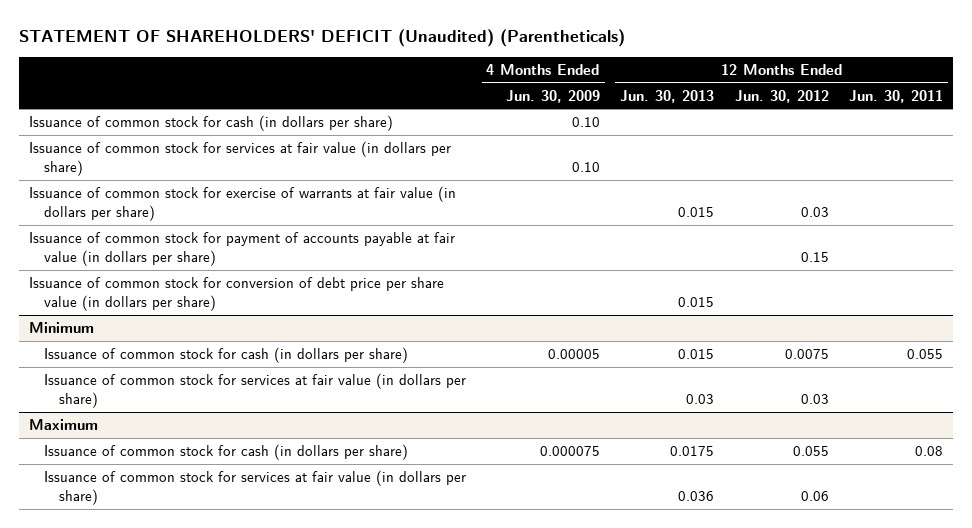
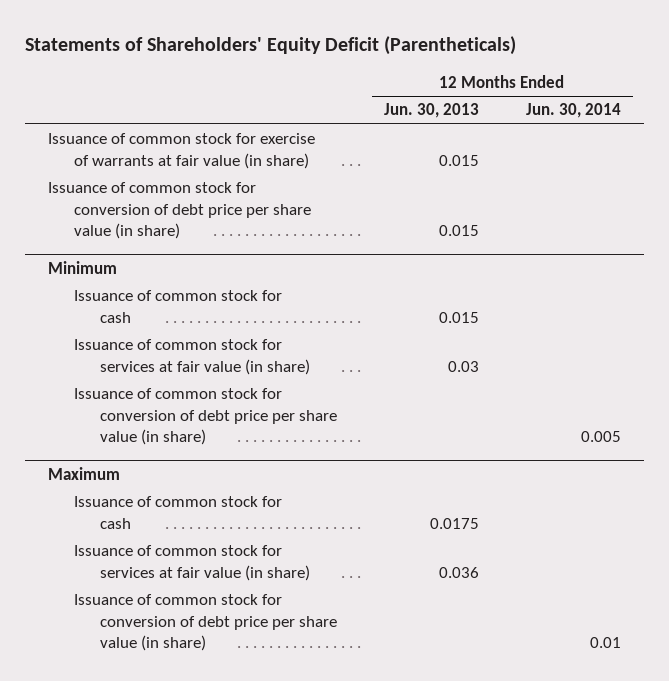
- STATEMENT OF SHAREHOLDERS' DEFICIT (Unaudited) (Parentheticals)
+ Statements of Shareholders' Equity Deficit (Parentheticals)
- | 4 Months Ended Jun. 30, 2009 | 12 Months Ended Jun. 30, 2013 | 12 Months Ended Jun. 30, 2012 | 12 Months Ended Jun. 30, 2011
+ | 12 Months Ended Jun. 30, 2013 | 12 Months Ended Jun. 30, 2014
- Issuance of common stock for cash (in dollars per share) | 0.10 | | |
- Issuance of common stock for services at fair value (in dollars per share) | 0.10 | | |
- Issuance of common stock for exercise of warrants at fair value (in dollars per share) | | 0.015 | 0.03 |
- Issuance of common stock for payment of accounts payable at fair value (in dollars per share) | | | 0.15 |
- Issuance of common stock for conversion of debt price per share value (in dollars per share) | | 0.015 | |
+ Issuance of common stock for exercise of warrants at fair value (in share) | 0.015 |
+ Issuance of common stock for conversion of debt price per share value (in share) | 0.015 |
@ Minimum
- Issuance of common stock for cash (in dollars per share) | 0.00005 | 0.015 | 0.0075 | 0.055
- Issuance of common stock for services at fair value (in dollars per share) | | 0.03 | 0.03 |
+ Issuance of common stock for cash | 0.015 |
+ Issuance of common stock for services at fair value (in share) | 0.03 |
+ Issuance of common stock for conversion of debt price per share value (in share) | | 0.005
@ Maximum
- Issuance of common stock for cash (in dollars per share) | 0.000075 | 0.0175 | 0.055 | 0.08
- Issuance of common stock for services at fair value (in dollars per share) | | 0.036 | 0.06 |
+ Issuance of common stock for cash | 0.0175 |
+ Issuance of common stock for services at fair value (in share) | 0.036 |
+ Issuance of common stock for conversion of debt price per share value (in share) | | 0.01

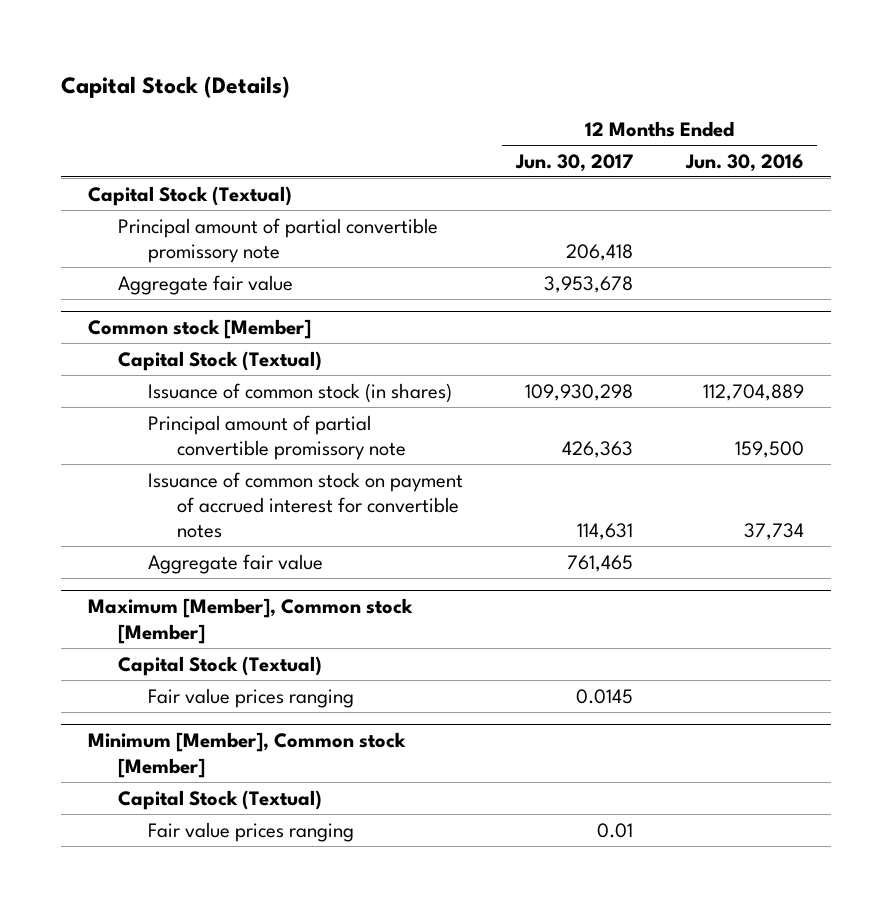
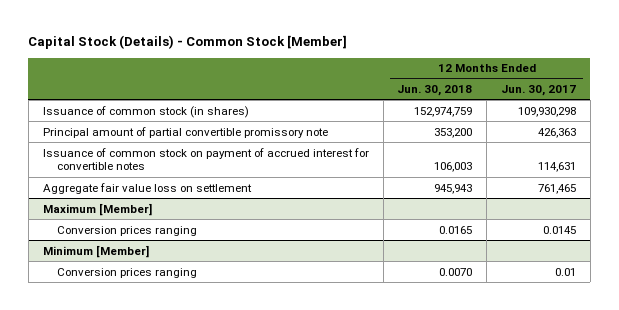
- Capital Stock (Details)
+ Capital Stock (Details) - Common Stock [Member]
- | 12 Months Ended Jun. 30, 2017 | 12 Months Ended Jun. 30, 2016
+ | 12 Months Ended Jun. 30, 2018 | 12 Months Ended Jun. 30, 2017
- Capital Stock (Textual)
- Principal amount of partial convertible promissory note | 206,418 |
- Aggregate fair value | 3,953,678 |
- Common stock [Member]
- Capital Stock (Textual)
- Aggregate fair value | 761,465 |
- Maximum [Member], Common stock [Member]
- Capital Stock (Textual)
- Fair value prices ranging | 0.0145 |
- Minimum [Member], Common stock [Member]
- Capital Stock (Textual)
- Fair value prices ranging | 0.01 |
+ Aggregate fair value loss on settlement | 945,943 | 761,465
+ Maximum [Member]
+ Conversion prices ranging | 0.0165 | 0.0145
+ Minimum [Member]
+ Conversion prices ranging | 0.0070 | 0.01

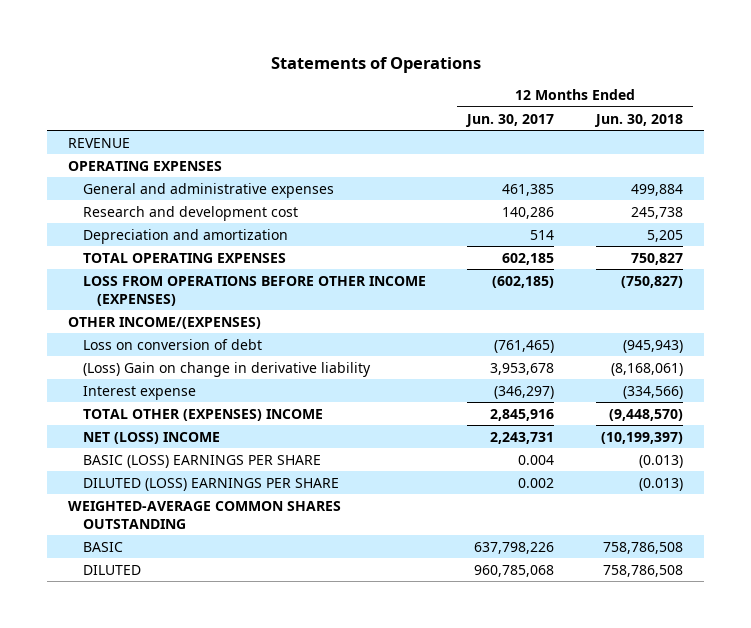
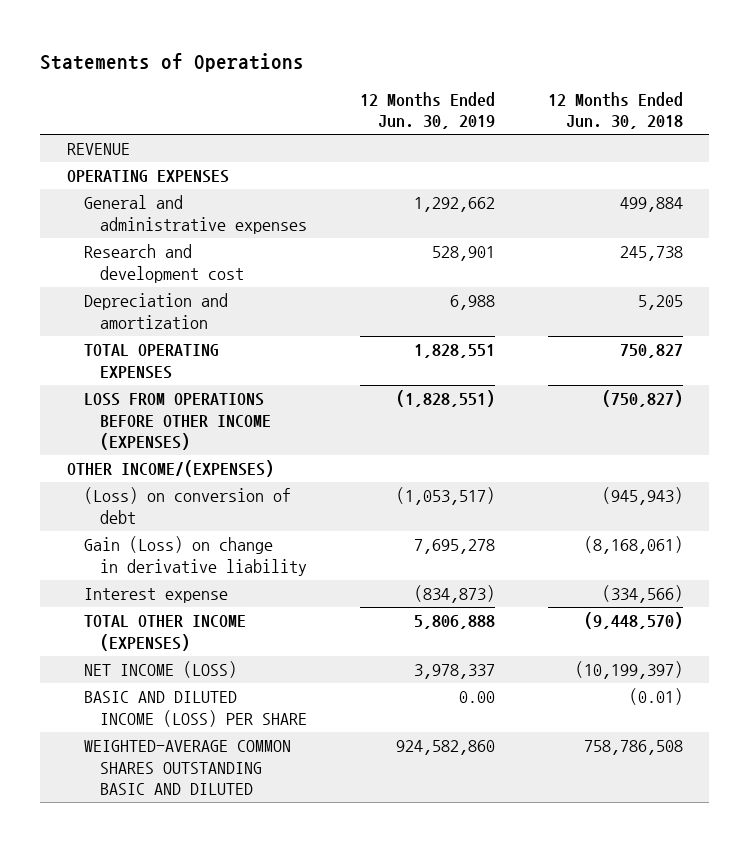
- | 12 Months Ended Jun. 30, 2017 | 12 Months Ended Jun. 30, 2018
+ | 12 Months Ended Jun. 30, 2019 | 12 Months Ended Jun. 30, 2018
- Loss on conversion of debt | (761,465) | (945,943)
- (Loss) Gain on change in derivative liability | 3,953,678 | (8,168,061)
+ (Loss) on conversion of debt | (1,053,517) | (945,943)
+ Gain (Loss) on change in derivative liability | 7,695,278 | (8,168,061)
- TOTAL OTHER (EXPENSES) INCOME | 2,845,916 | (9,448,570)
- NET (LOSS) INCOME | 2,243,731 | (10,199,397)
- BASIC (LOSS) EARNINGS PER SHARE | 0.004 | (0.013)
- DILUTED (LOSS) EARNINGS PER SHARE | 0.002 | (0.013)
- WEIGHTED-AVERAGE COMMON SHARES OUTSTANDING
- BASIC | 637,798,226 | 758,786,508
- DILUTED | 960,785,068 | 758,786,508
+ TOTAL OTHER INCOME (EXPENSES) | 5,806,888 | (9,448,570)
+ NET INCOME (LOSS) | 3,978,337 | (10,199,397)
+ BASIC AND DILUTED INCOME (LOSS) PER SHARE | 0.00 | (0.01)
+ WEIGHTED-AVERAGE COMMON SHARES OUTSTANDING BASIC AND DILUTED | 924,582,860 | 758,786,508

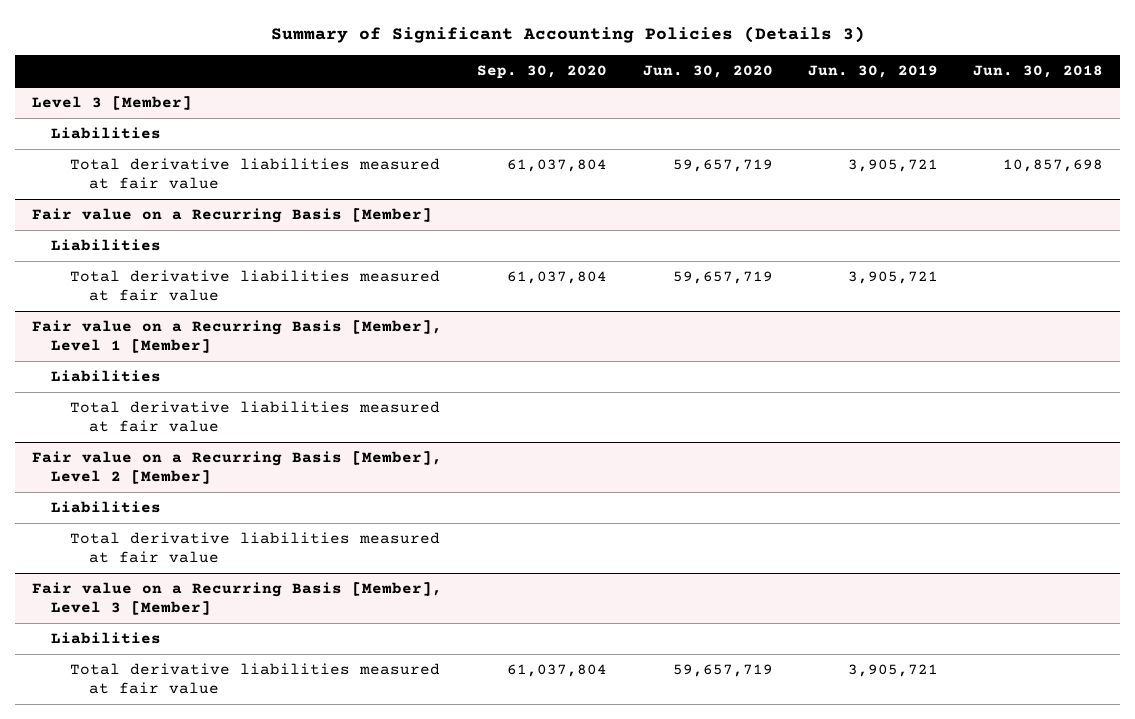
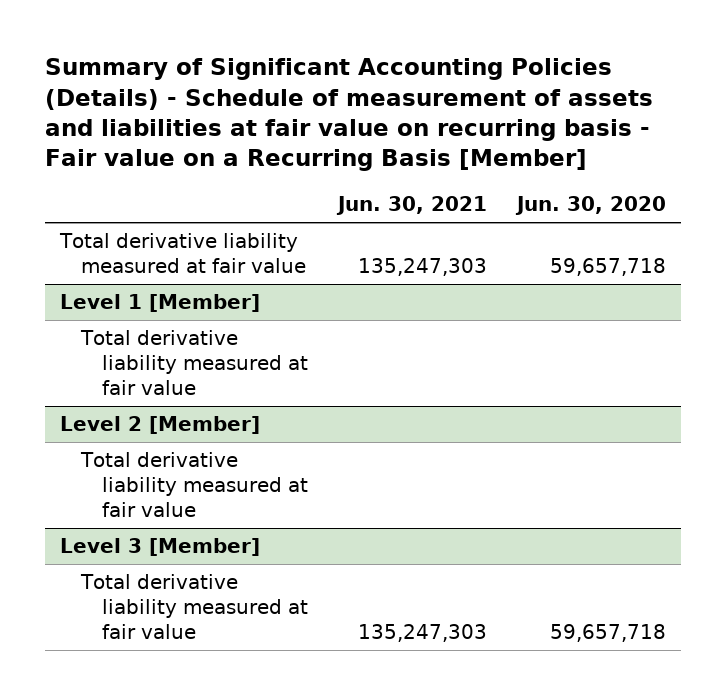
- Summary of Significant Accounting Policies (Details 3)
+ Summary of Significant Accounting Policies (Details) - Schedule of measurement of assets and liabilities at fair value on recurring basis - Fair value on a Recurring Basis [Member]
- | Sep. 30, 2020 | Jun. 30, 2020 | Jun. 30, 2019 | Jun. 30, 2018
+ | Jun. 30, 2021 | Jun. 30, 2020
+ Total derivative liability measured at fair value | 135,247,303 | 59,657,718
+ Level 1 [Member]
+ Total derivative liability measured at fair value
+ Level 2 [Member]
+ Total derivative liability measured at fair value
@ Level 3 [Member]
- Liabilities
- Total derivative liabilities measured at fair value | 61,037,804 | 59,657,719 | 3,905,721 | 10,857,698
- Fair value on a Recurring Basis [Member]
- Liabilities
- Total derivative liabilities measured at fair value | 61,037,804 | 59,657,719 | 3,905,721 |
- Fair value on a Recurring Basis [Member], Level 1 [Member]
- Liabilities
- Total derivative liabilities measured at fair value
- Fair value on a Recurring Basis [Member], Level 2 [Member]
- Liabilities
- Total derivative liabilities measured at fair value
- Fair value on a Recurring Basis [Member], Level 3 [Member]
- Liabilities
- Total derivative liabilities measured at fair value | 61,037,804 | 59,657,719 | 3,905,721 |
@ Level 3 [Member]
+ Total derivative liability measured at fair value | 135,247,303 | 59,657,718

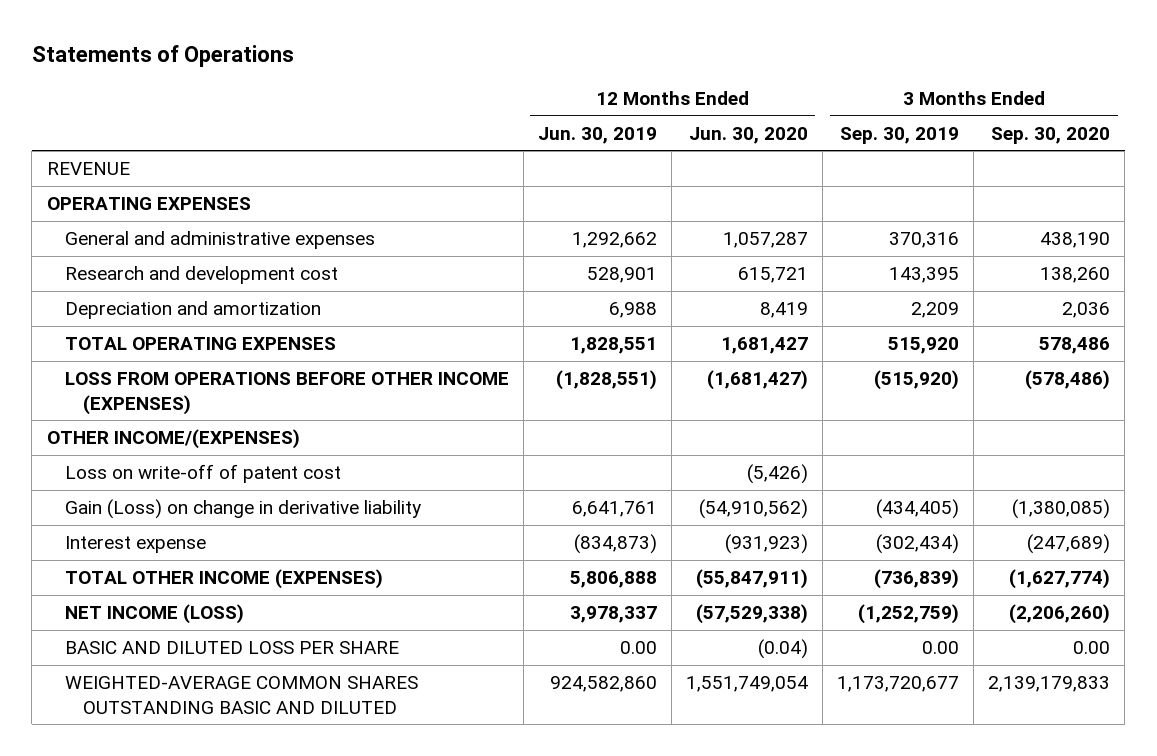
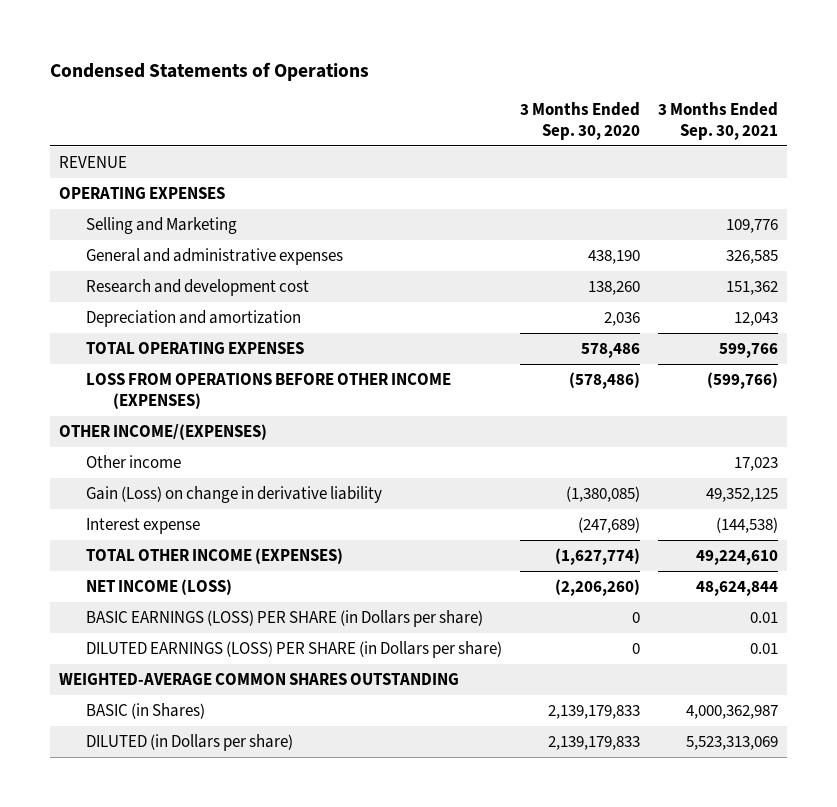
- Statements of Operations
+ Condensed Statements of Operations
- | 12 Months Ended Jun. 30, 2019 | 12 Months Ended Jun. 30, 2020 | 3 Months Ended Sep. 30, 2019 | 3 Months Ended Sep. 30, 2020
+ | 3 Months Ended Sep. 30, 2020 | 3 Months Ended Sep. 30, 2021
+ Selling and Marketing | | 109,776
- Loss on write-off of patent cost | | (5,426) | |
+ Other income | | 17,023
- BASIC AND DILUTED LOSS PER SHARE | 0.00 | (0.04) | 0.00 | 0.00
- WEIGHTED-AVERAGE COMMON SHARES OUTSTANDING BASIC AND DILUTED | 924,582,860 | 1,551,749,054 | 1,173,720,677 | 2,139,179,833
+ BASIC EARNINGS (LOSS) PER SHARE (in Dollars per share) | 0 | 0.01
+ DILUTED EARNINGS (LOSS) PER SHARE (in Dollars per share) | 0 | 0.01
+ WEIGHTED-AVERAGE COMMON SHARES OUTSTANDING
+ BASIC (in Shares) | 2,139,179,833 | 4,000,362,987
+ DILUTED (in Dollars per share) | 2,139,179,833 | 5,523,313,069

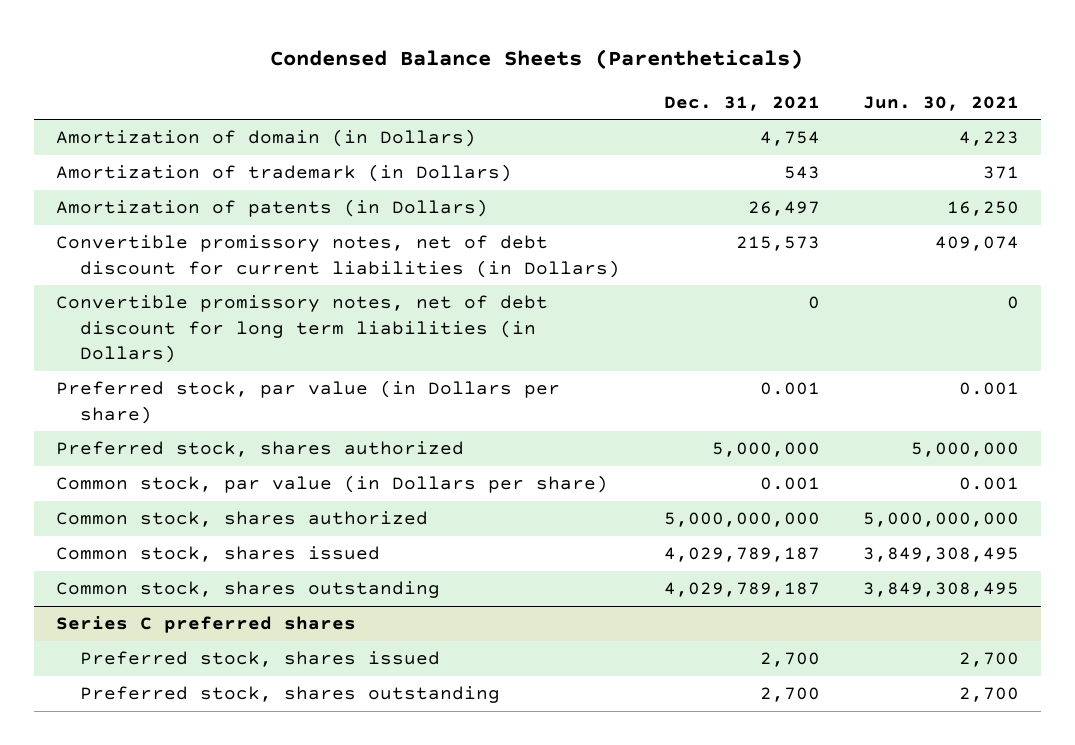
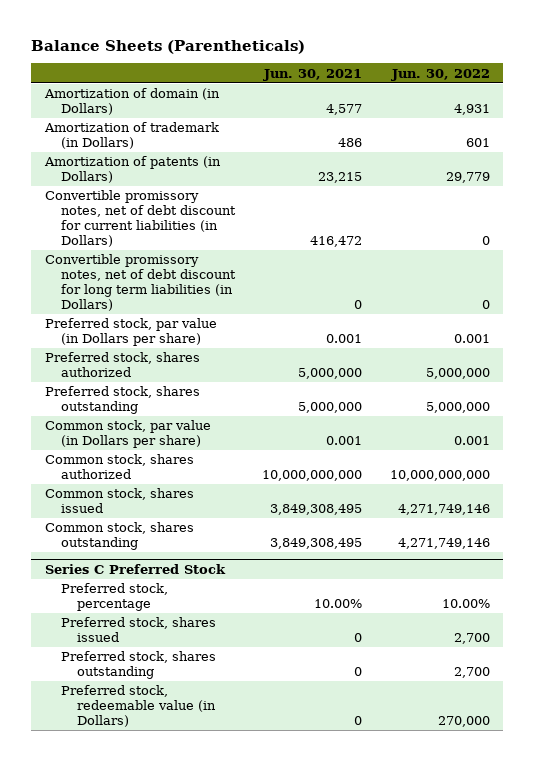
- Condensed Balance Sheets (Parentheticals)
+ Balance Sheets (Parentheticals)
- | Dec. 31, 2021 | Jun. 30, 2021
+ | Jun. 30, 2021 | Jun. 30, 2022
- Amortization of domain (in Dollars) | 4,754 | 4,223
- Amortization of trademark (in Dollars) | 543 | 371
- Amortization of patents (in Dollars) | 26,497 | 16,250
- Convertible promissory notes, net of debt discount for current liabilities (in Dollars) | 215,573 | 409,074
+ Amortization of domain (in Dollars) | 4,577 | 4,931
+ Amortization of trademark (in Dollars) | 486 | 601
+ Amortization of patents (in Dollars) | 23,215 | 29,779
+ Convertible promissory notes, net of debt discount for current liabilities (in Dollars) | 416,472 | 0
+ Preferred stock, shares outstanding | 5,000,000 | 5,000,000
- Common stock, shares authorized | 5,000,000,000 | 5,000,000,000
+ Common stock, shares authorized | 10,000,000,000 | 10,000,000,000
- Series C preferred shares
- Preferred stock, shares issued | 2,700 | 2,700
- Preferred stock, shares outstanding | 2,700 | 2,700
+ Series C Preferred Stock
+ Preferred stock, percentage | 10.00% | 10.00%
+ Preferred stock, shares issued | 0 | 2,700
+ Preferred stock, shares outstanding | 0 | 2,700
+ Preferred stock, redeemable value (in Dollars) | 0 | 270,000

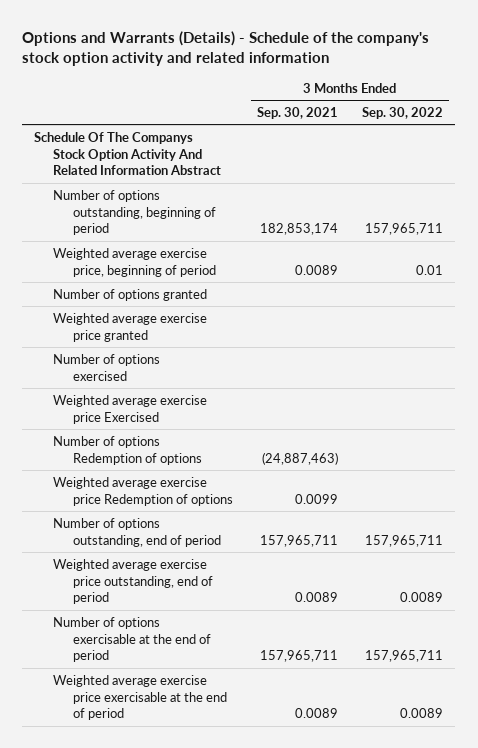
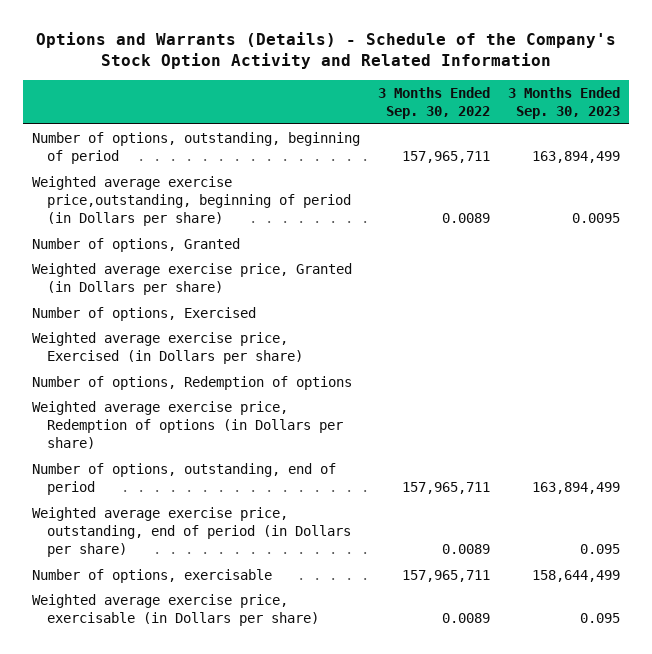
- Options and Warrants (Details) - Schedule of the company's stock option activity and related information
+ Options and Warrants (Details) - Schedule of the Company's Stock Option Activity and Related Information
- | 3 Months Ended Sep. 30, 2021 | 3 Months Ended Sep. 30, 2022
+ | 3 Months Ended Sep. 30, 2022 | 3 Months Ended Sep. 30, 2023
- Schedule Of The Companys Stock Option Activity And Related Information Abstract
- Number of options outstanding, beginning of period | 182,853,174 | 157,965,711
- Weighted average exercise price, beginning of period | 0.0089 | 0.01
- Number of options granted
- Weighted average exercise price granted
- Number of options exercised
- Weighted average exercise price Exercised
- Number of options Redemption of options | (24,887,463) |
- Weighted average exercise price Redemption of options | 0.0099 |
- Number of options outstanding, end of period | 157,965,711 | 157,965,711
- Weighted average exercise price outstanding, end of period | 0.0089 | 0.0089
- Number of options exercisable at the end of period | 157,965,711 | 157,965,711
- Weighted average exercise price exercisable at the end of period | 0.0089 | 0.0089
+ Number of options, outstanding, beginning of period | 157,965,711 | 163,894,499
+ Weighted average exercise price,outstanding, beginning of period (in Dollars per share) | 0.0089 | 0.0095
+ Number of options, Granted
+ Weighted average exercise price, Granted (in Dollars per share)
+ Number of options, Exercised
+ Weighted average exercise price, Exercised (in Dollars per share)
+ Number of options, Redemption of options
+ Weighted average exercise price, Redemption of options (in Dollars per share)
+ Number of options, outstanding, end of period | 157,965,711 | 163,894,499
+ Weighted average exercise price, outstanding, end of period (in Dollars per share) | 0.0089 | 0.095
+ Number of options, exercisable | 157,965,711 | 158,644,499
+ Weighted average exercise price, exercisable (in Dollars per share) | 0.0089 | 0.095

